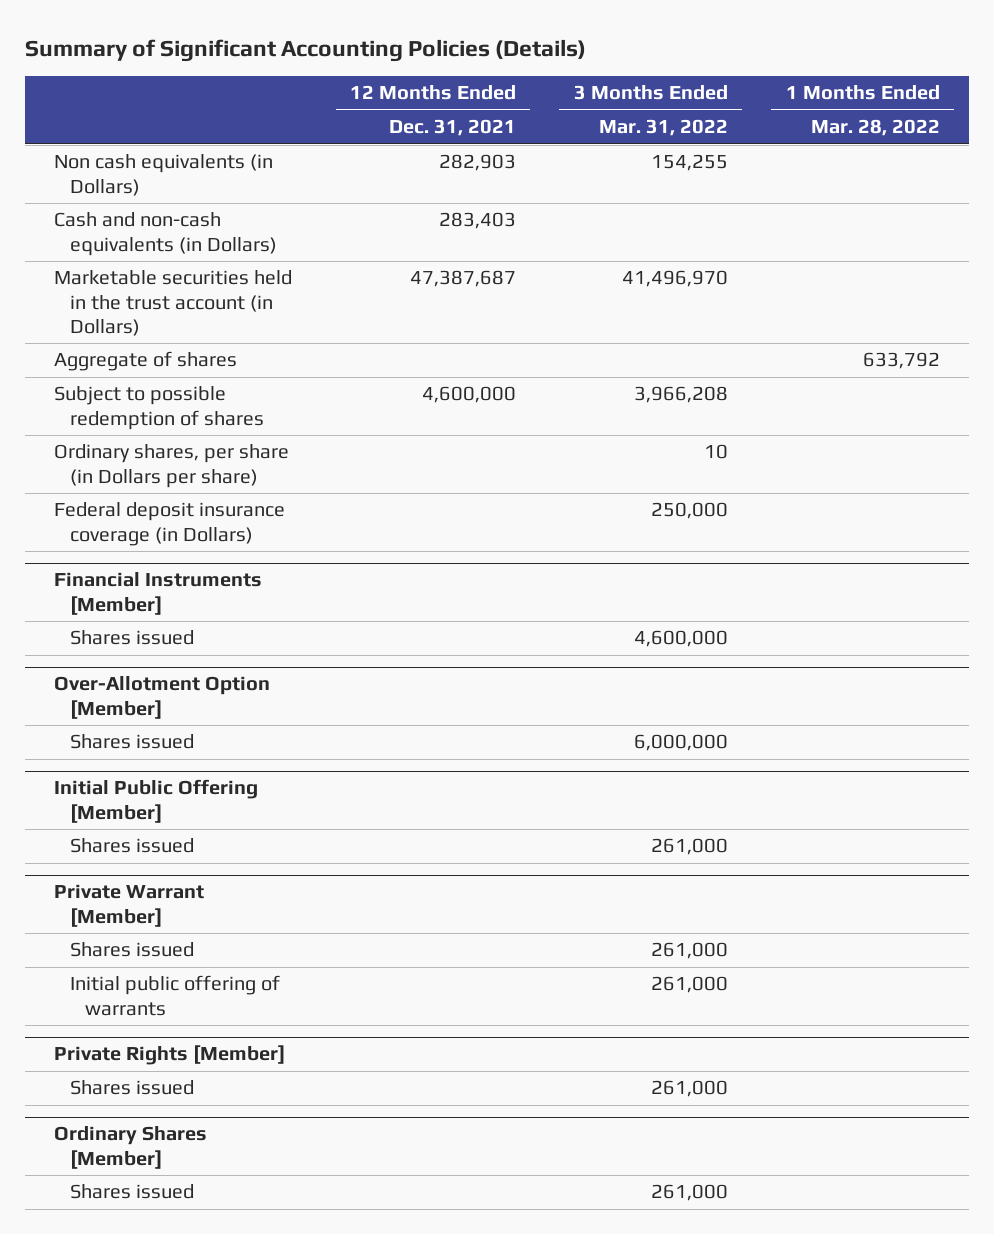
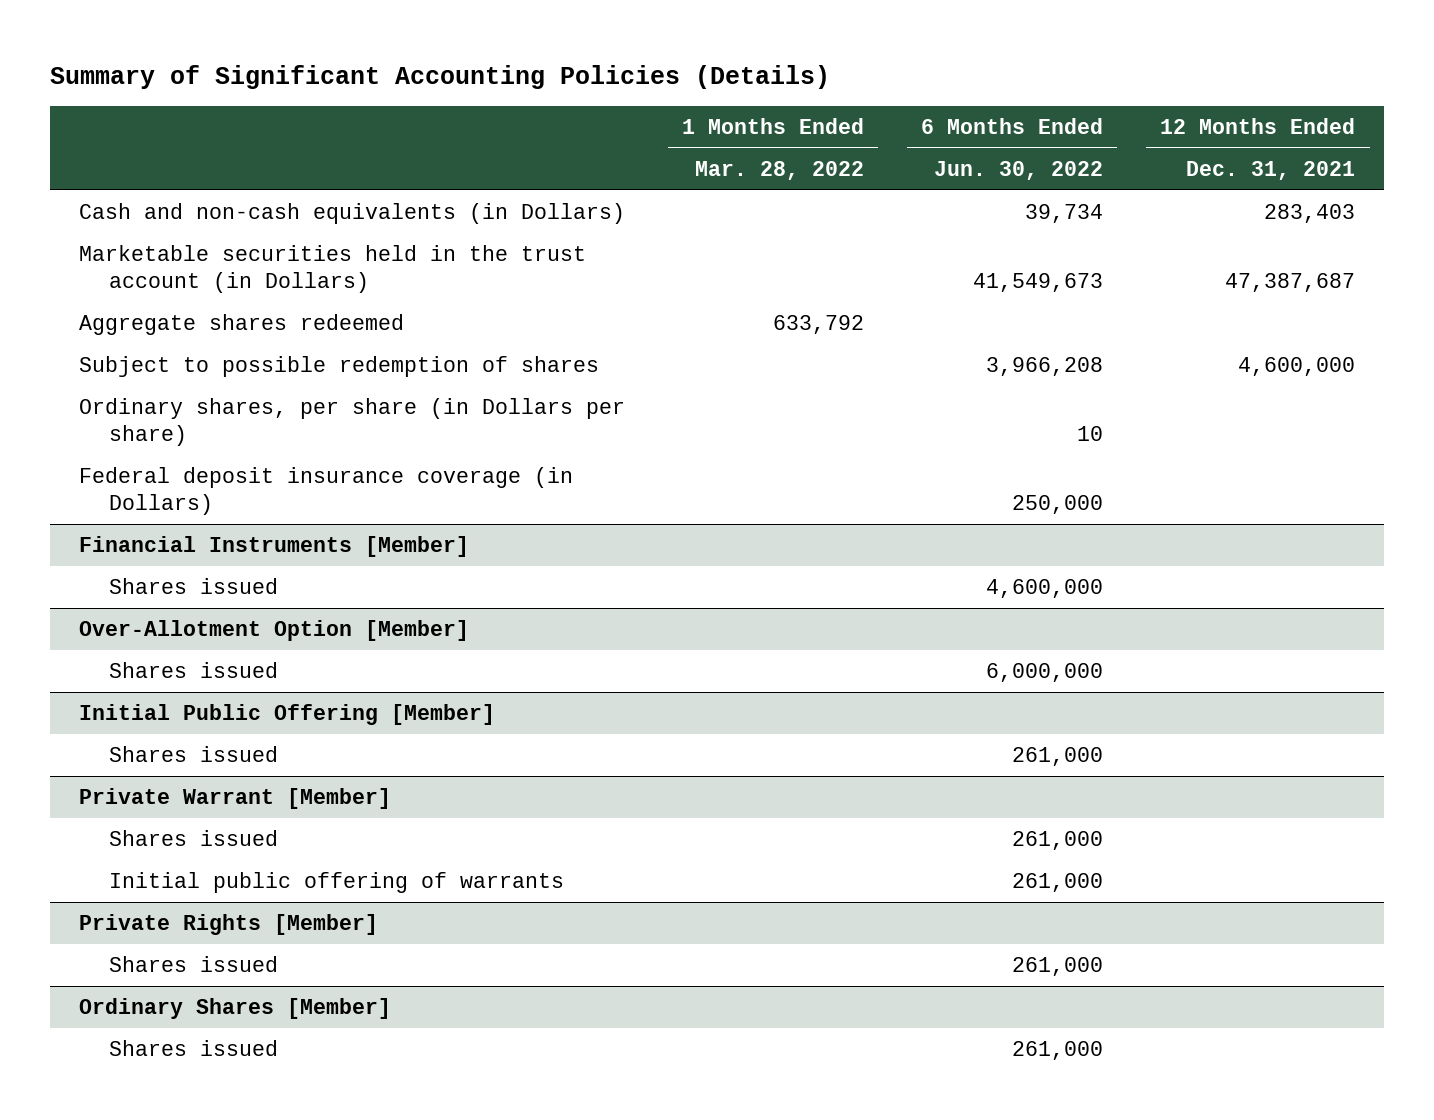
- | 12 Months Ended Dec. 31, 2021 | 3 Months Ended Mar. 31, 2022 | 1 Months Ended Mar. 28, 2022
+ | 1 Months Ended Mar. 28, 2022 | 6 Months Ended Jun. 30, 2022 | 12 Months Ended Dec. 31, 2021
- Non cash equivalents (in Dollars) | 282,903 | 154,255 |
- Aggregate of shares | | | 633,792
+ Aggregate shares redeemed | 633,792 | |

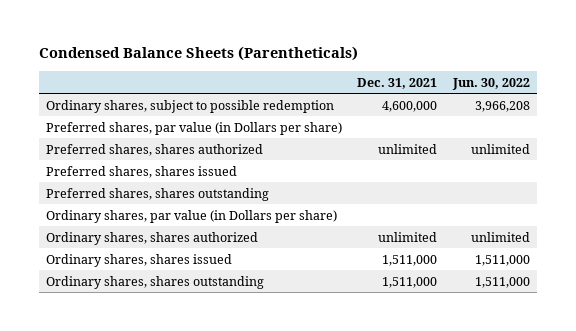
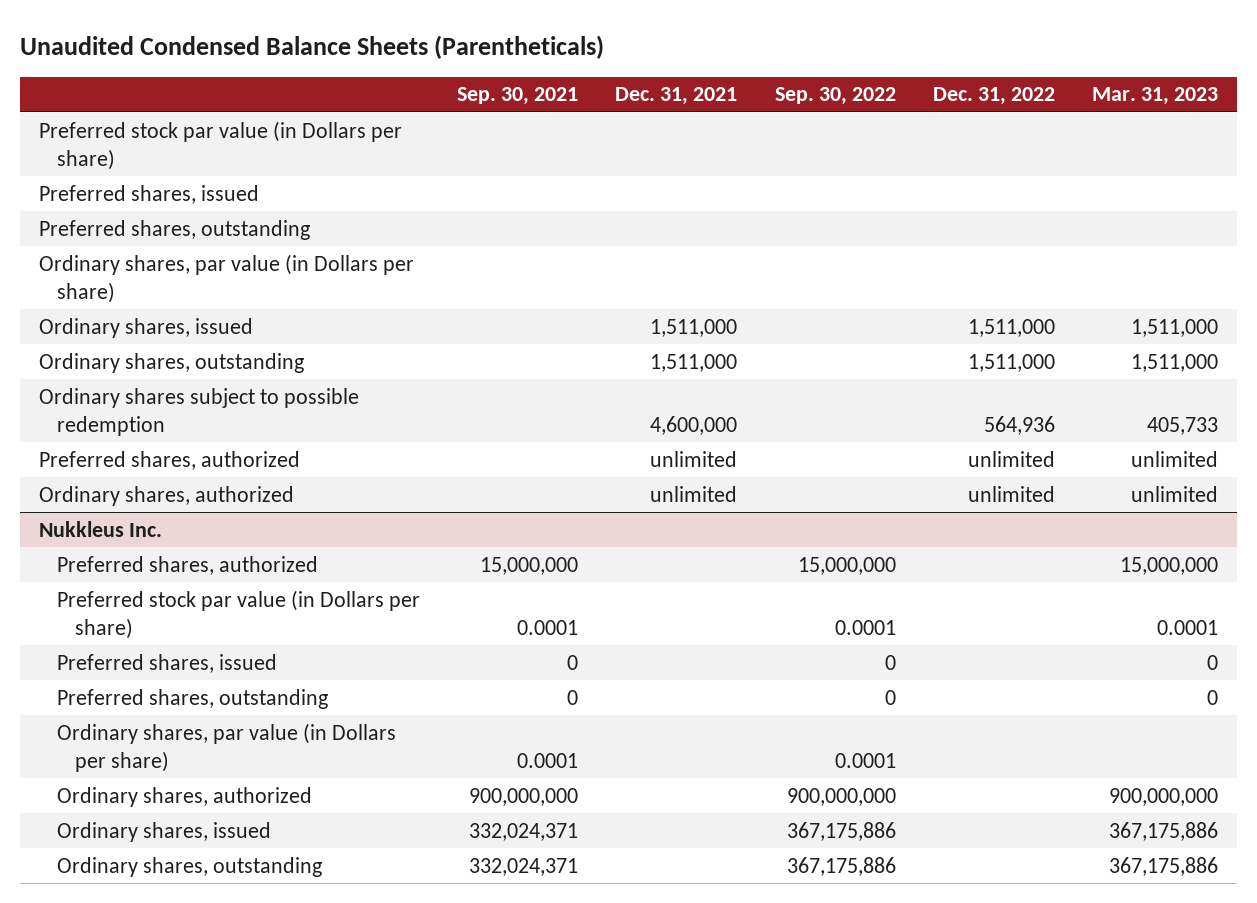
- Condensed Balance Sheets (Parentheticals)
+ Unaudited Condensed Balance Sheets (Parentheticals)
- | Dec. 31, 2021 | Jun. 30, 2022
+ | Sep. 30, 2021 | Dec. 31, 2021 | Sep. 30, 2022 | Dec. 31, 2022 | Mar. 31, 2023
- Ordinary shares, subject to possible redemption | 4,600,000 | 3,966,208
- Preferred shares, par value (in Dollars per share)
- Preferred shares, shares authorized | unlimited | unlimited
- Preferred shares, shares issued
- Preferred shares, shares outstanding
+ Preferred stock par value (in Dollars per share)
+ Preferred shares, issued
+ Preferred shares, outstanding
- Ordinary shares, shares authorized | unlimited | unlimited
- Ordinary shares, shares issued | 1,511,000 | 1,511,000
- Ordinary shares, shares outstanding | 1,511,000 | 1,511,000
+ Ordinary shares, issued | | 1,511,000 | | 1,511,000 | 1,511,000
+ Ordinary shares, outstanding | | 1,511,000 | | 1,511,000 | 1,511,000
+ Ordinary shares subject to possible redemption | | 4,600,000 | | 564,936 | 405,733
+ Preferred shares, authorized | | unlimited | | unlimited | unlimited
+ Ordinary shares, authorized | | unlimited | | unlimited | unlimited
+ Nukkleus Inc.
+ Preferred shares, authorized | 15,000,000 | | 15,000,000 | | 15,000,000
+ Preferred stock par value (in Dollars per share) | 0.0001 | | 0.0001 | | 0.0001
+ Preferred shares, issued | 0 | | 0 | | 0
+ Preferred shares, outstanding | 0 | | 0 | | 0
+ Ordinary shares, par value (in Dollars per share) | 0.0001 | | 0.0001 | |
+ Ordinary shares, authorized | 900,000,000 | | 900,000,000 | | 900,000,000
+ Ordinary shares, issued | 332,024,371 | | 367,175,886 | | 367,175,886
+ Ordinary shares, outstanding | 332,024,371 | | 367,175,886 | | 367,175,886

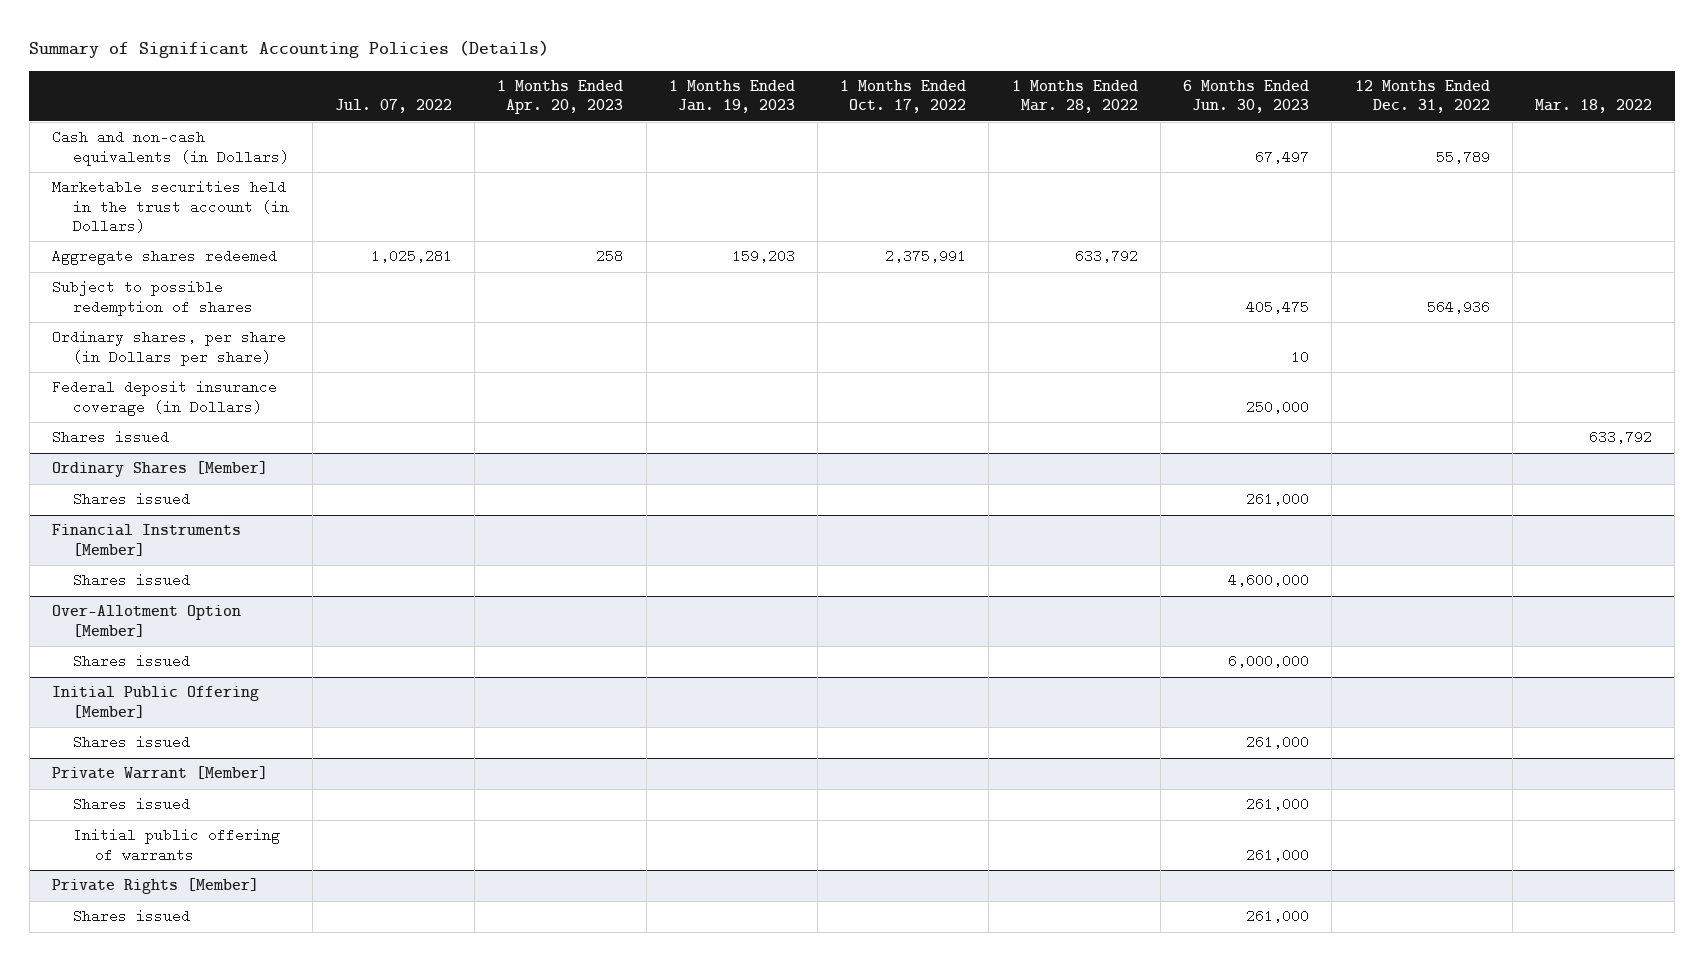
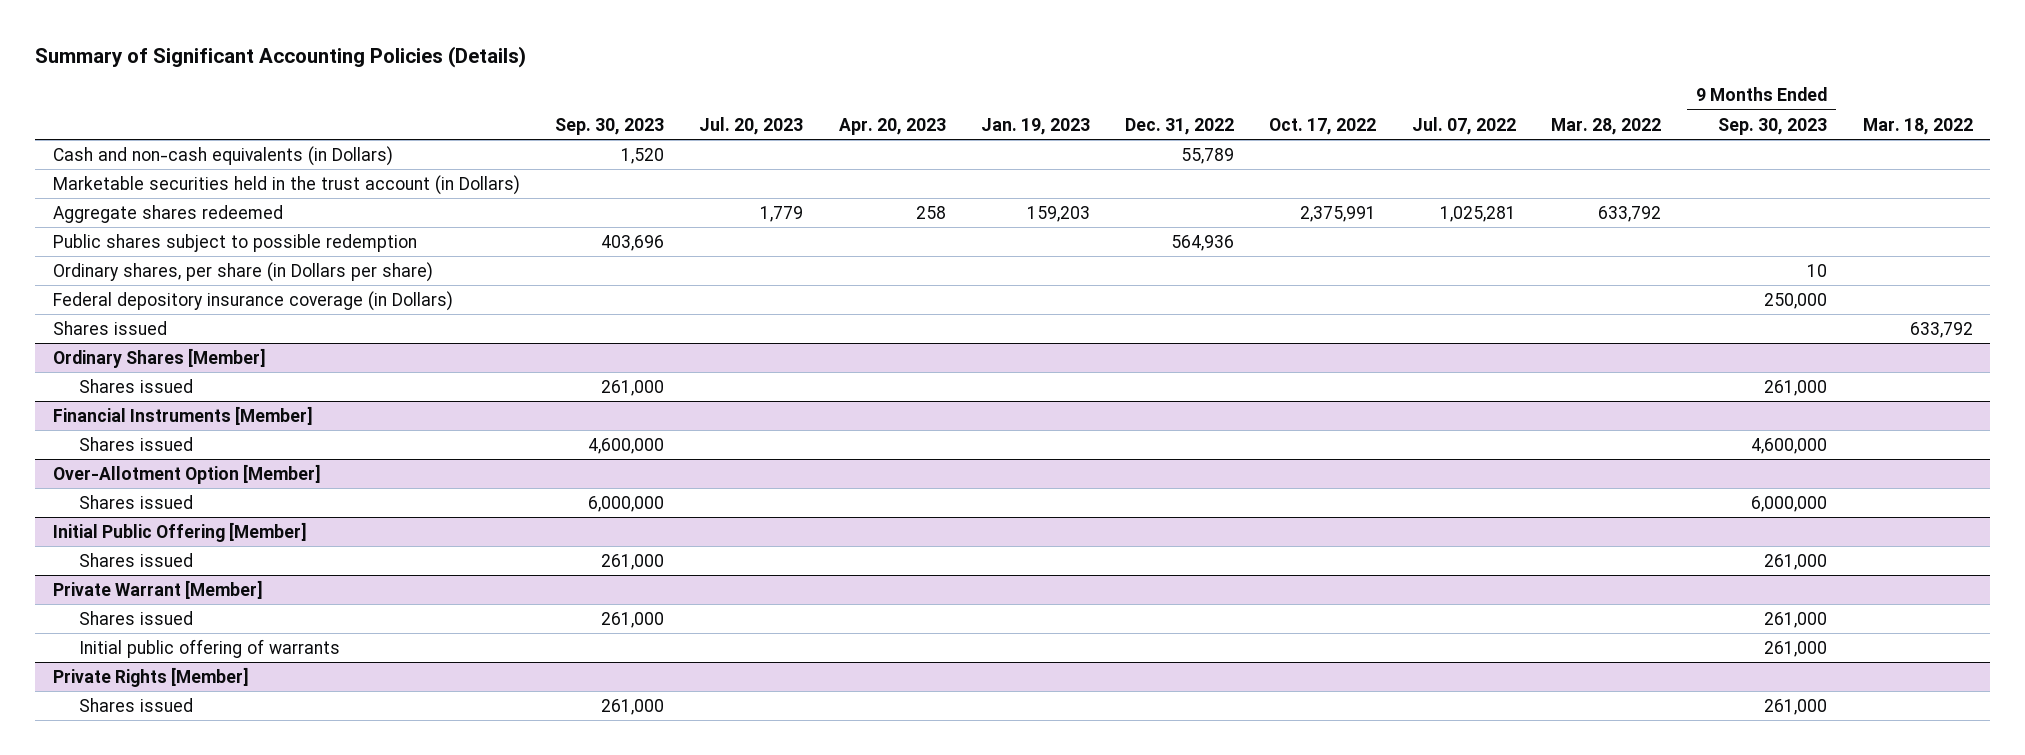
- | Jul. 07, 2022 | 1 Months Ended Apr. 20, 2023 | 1 Months Ended Jan. 19, 2023 | 1 Months Ended Oct. 17, 2022 | 1 Months Ended Mar. 28, 2022 | 6 Months Ended Jun. 30, 2023 | 12 Months Ended Dec. 31, 2022 | Mar. 18, 2022
+ | Sep. 30, 2023 | Jul. 20, 2023 | Apr. 20, 2023 | Jan. 19, 2023 | Dec. 31, 2022 | Oct. 17, 2022 | Jul. 07, 2022 | Mar. 28, 2022 | 9 Months Ended Sep. 30, 2023 | Mar. 18, 2022
- Subject to possible redemption of shares | | | | | | 405,475 | 564,936 |
+ Public shares subject to possible redemption | 403,696 | | | | 564,936 | | | | |
- Federal deposit insurance coverage (in Dollars) | | | | | | 250,000 | |
+ Federal depository insurance coverage (in Dollars) | | | | | | | | | 250,000 |

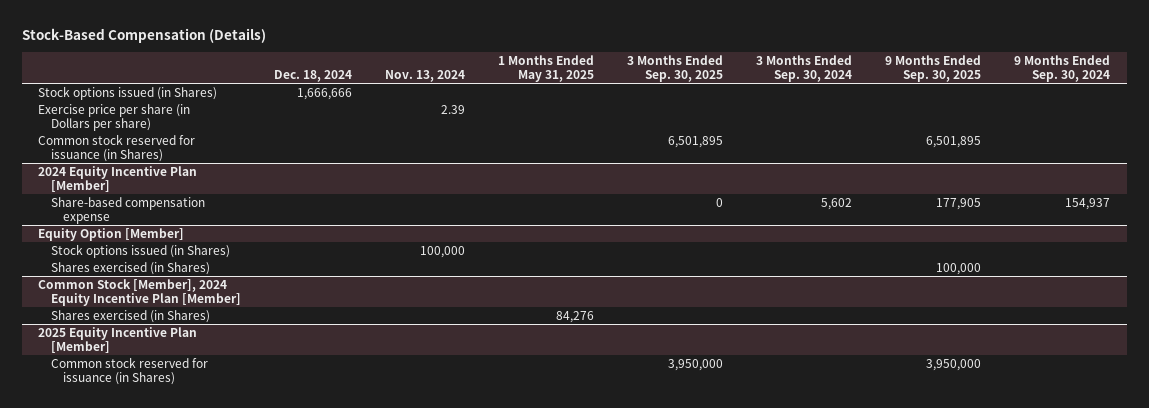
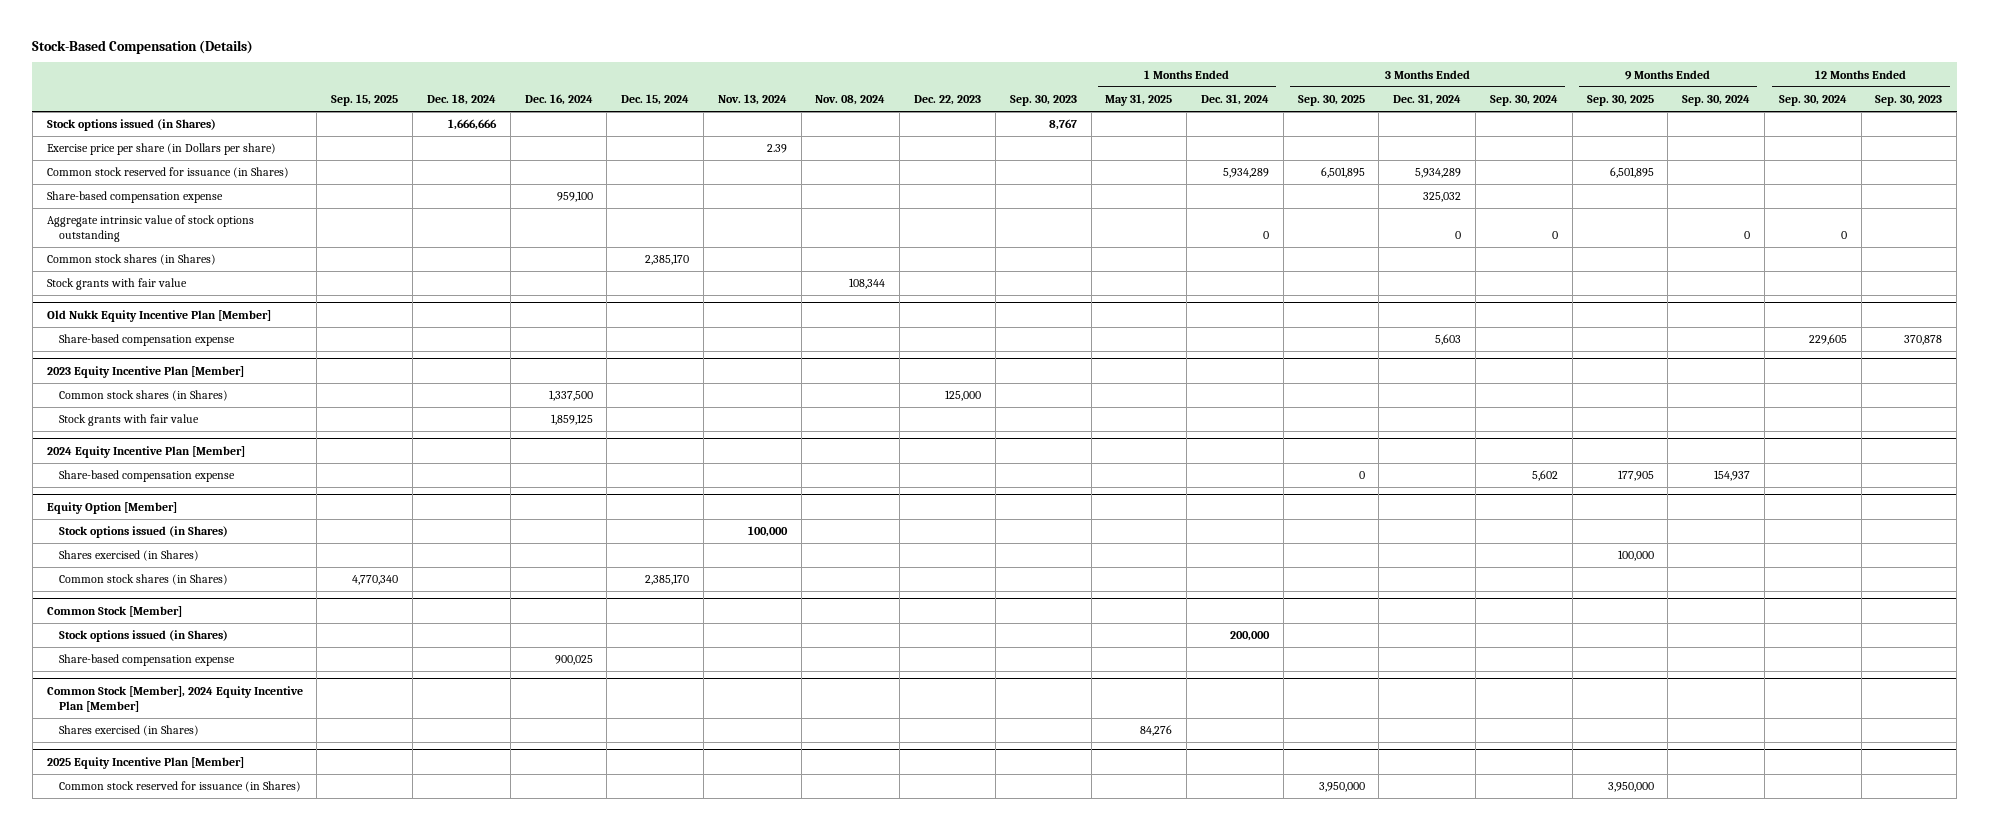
- | Dec. 18, 2024 | Nov. 13, 2024 | 1 Months Ended May 31, 2025 | 3 Months Ended Sep. 30, 2025 | 3 Months Ended Sep. 30, 2024 | 9 Months Ended Sep. 30, 2025 | 9 Months Ended Sep. 30, 2024
+ | Sep. 15, 2025 | Dec. 18, 2024 | Dec. 16, 2024 | Dec. 15, 2024 | Nov. 13, 2024 | Nov. 08, 2024 | Dec. 22, 2023 | Sep. 30, 2023 | 1 Months Ended May 31, 2025 | 1 Months Ended Dec. 31, 2024 | 3 Months Ended Sep. 30, 2025 | 3 Months Ended Dec. 31, 2024 | 3 Months Ended Sep. 30, 2024 | 9 Months Ended Sep. 30, 2025 | 9 Months Ended Sep. 30, 2024 | 12 Months Ended Sep. 30, 2024 | 12 Months Ended Sep. 30, 2023
+ Share-based compensation expense | | | 959,100 | | | | | | | | | 325,032 | | | | |
+ Aggregate intrinsic value of stock options outstanding | | | | | | | | | | 0 | | 0 | 0 | | 0 | 0 |
+ Common stock shares (in Shares) | | | | 2,385,170 | | | | | | | | | | | | |
+ Stock grants with fair value | | | | | | 108,344 | | | | | | | | | | |
+ Old Nukk Equity Incentive Plan [Member]
+ Share-based compensation expense | | | | | | | | | | | | 5,603 | | | | 229,605 | 370,878
+ 2023 Equity Incentive Plan [Member]
+ Common stock shares (in Shares) | | | 1,337,500 | | | | 125,000 | | | | | | | | | |
+ Stock grants with fair value | | | 1,859,125 | | | | | | | | | | | | | |
@ Equity Option [Member]
+ Common stock shares (in Shares) | 4,770,340 | | | 2,385,170 | | | | | | | | | | | | |
+ Common Stock [Member]
+ Stock options issued (in Shares) | | | | | | | | | | 200,000 | | | | | | |
+ Share-based compensation expense | | | 900,025 | | | | | | | | | | | | | |

